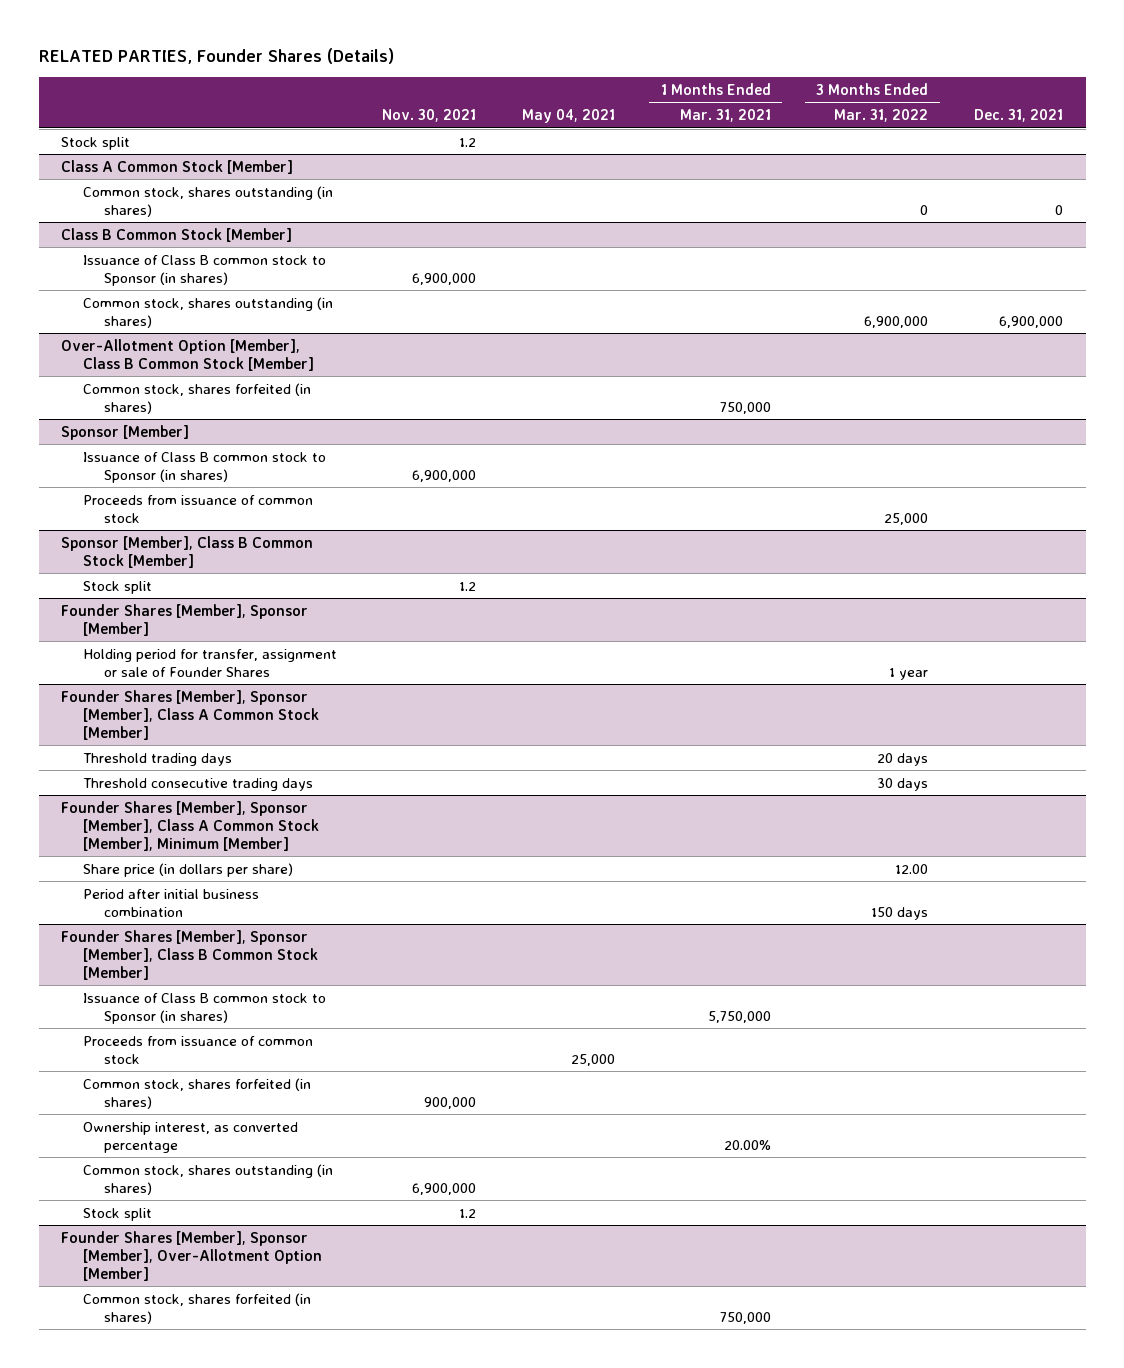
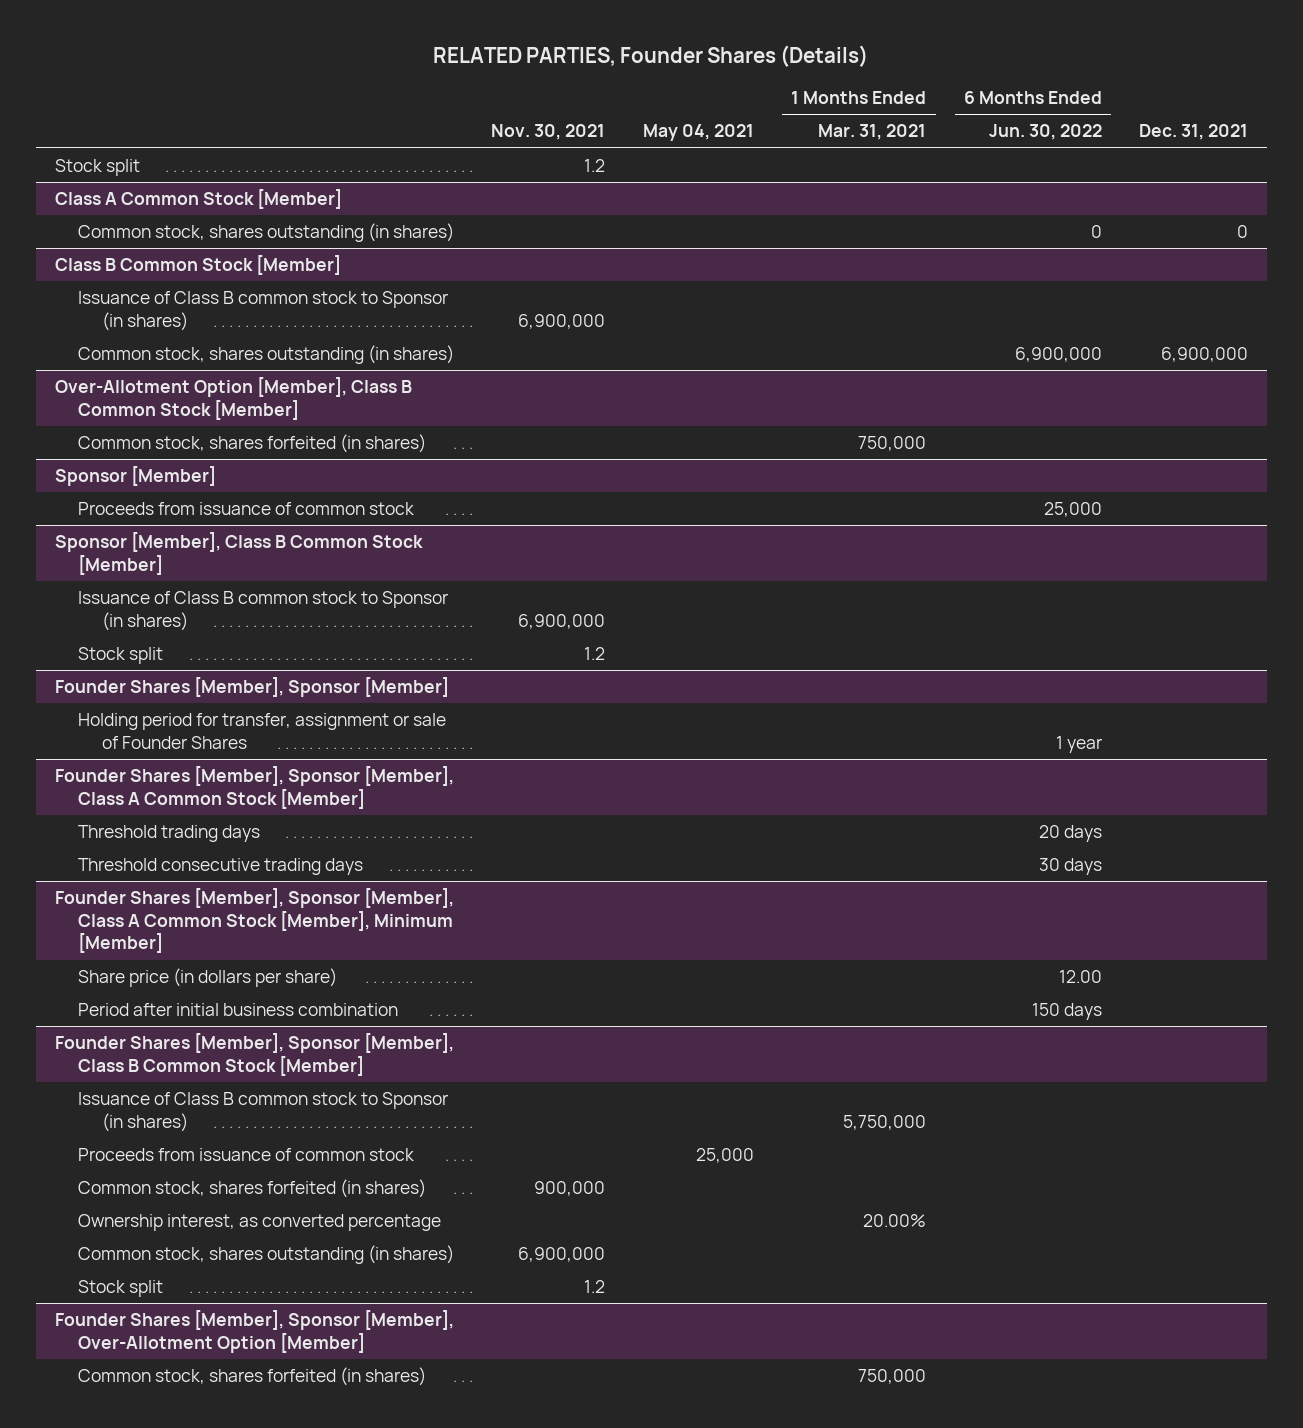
- | Nov. 30, 2021 | May 04, 2021 | 1 Months Ended Mar. 31, 2021 | 3 Months Ended Mar. 31, 2022 | Dec. 31, 2021
+ | Nov. 30, 2021 | May 04, 2021 | 1 Months Ended Mar. 31, 2021 | 6 Months Ended Jun. 30, 2022 | Dec. 31, 2021
@ Sponsor [Member]
- Issuance of Class B common stock to Sponsor (in shares) | 6,900,000 | | | |
@ Sponsor [Member], Class B Common Stock [Member]
+ Issuance of Class B common stock to Sponsor (in shares) | 6,900,000 | | | |

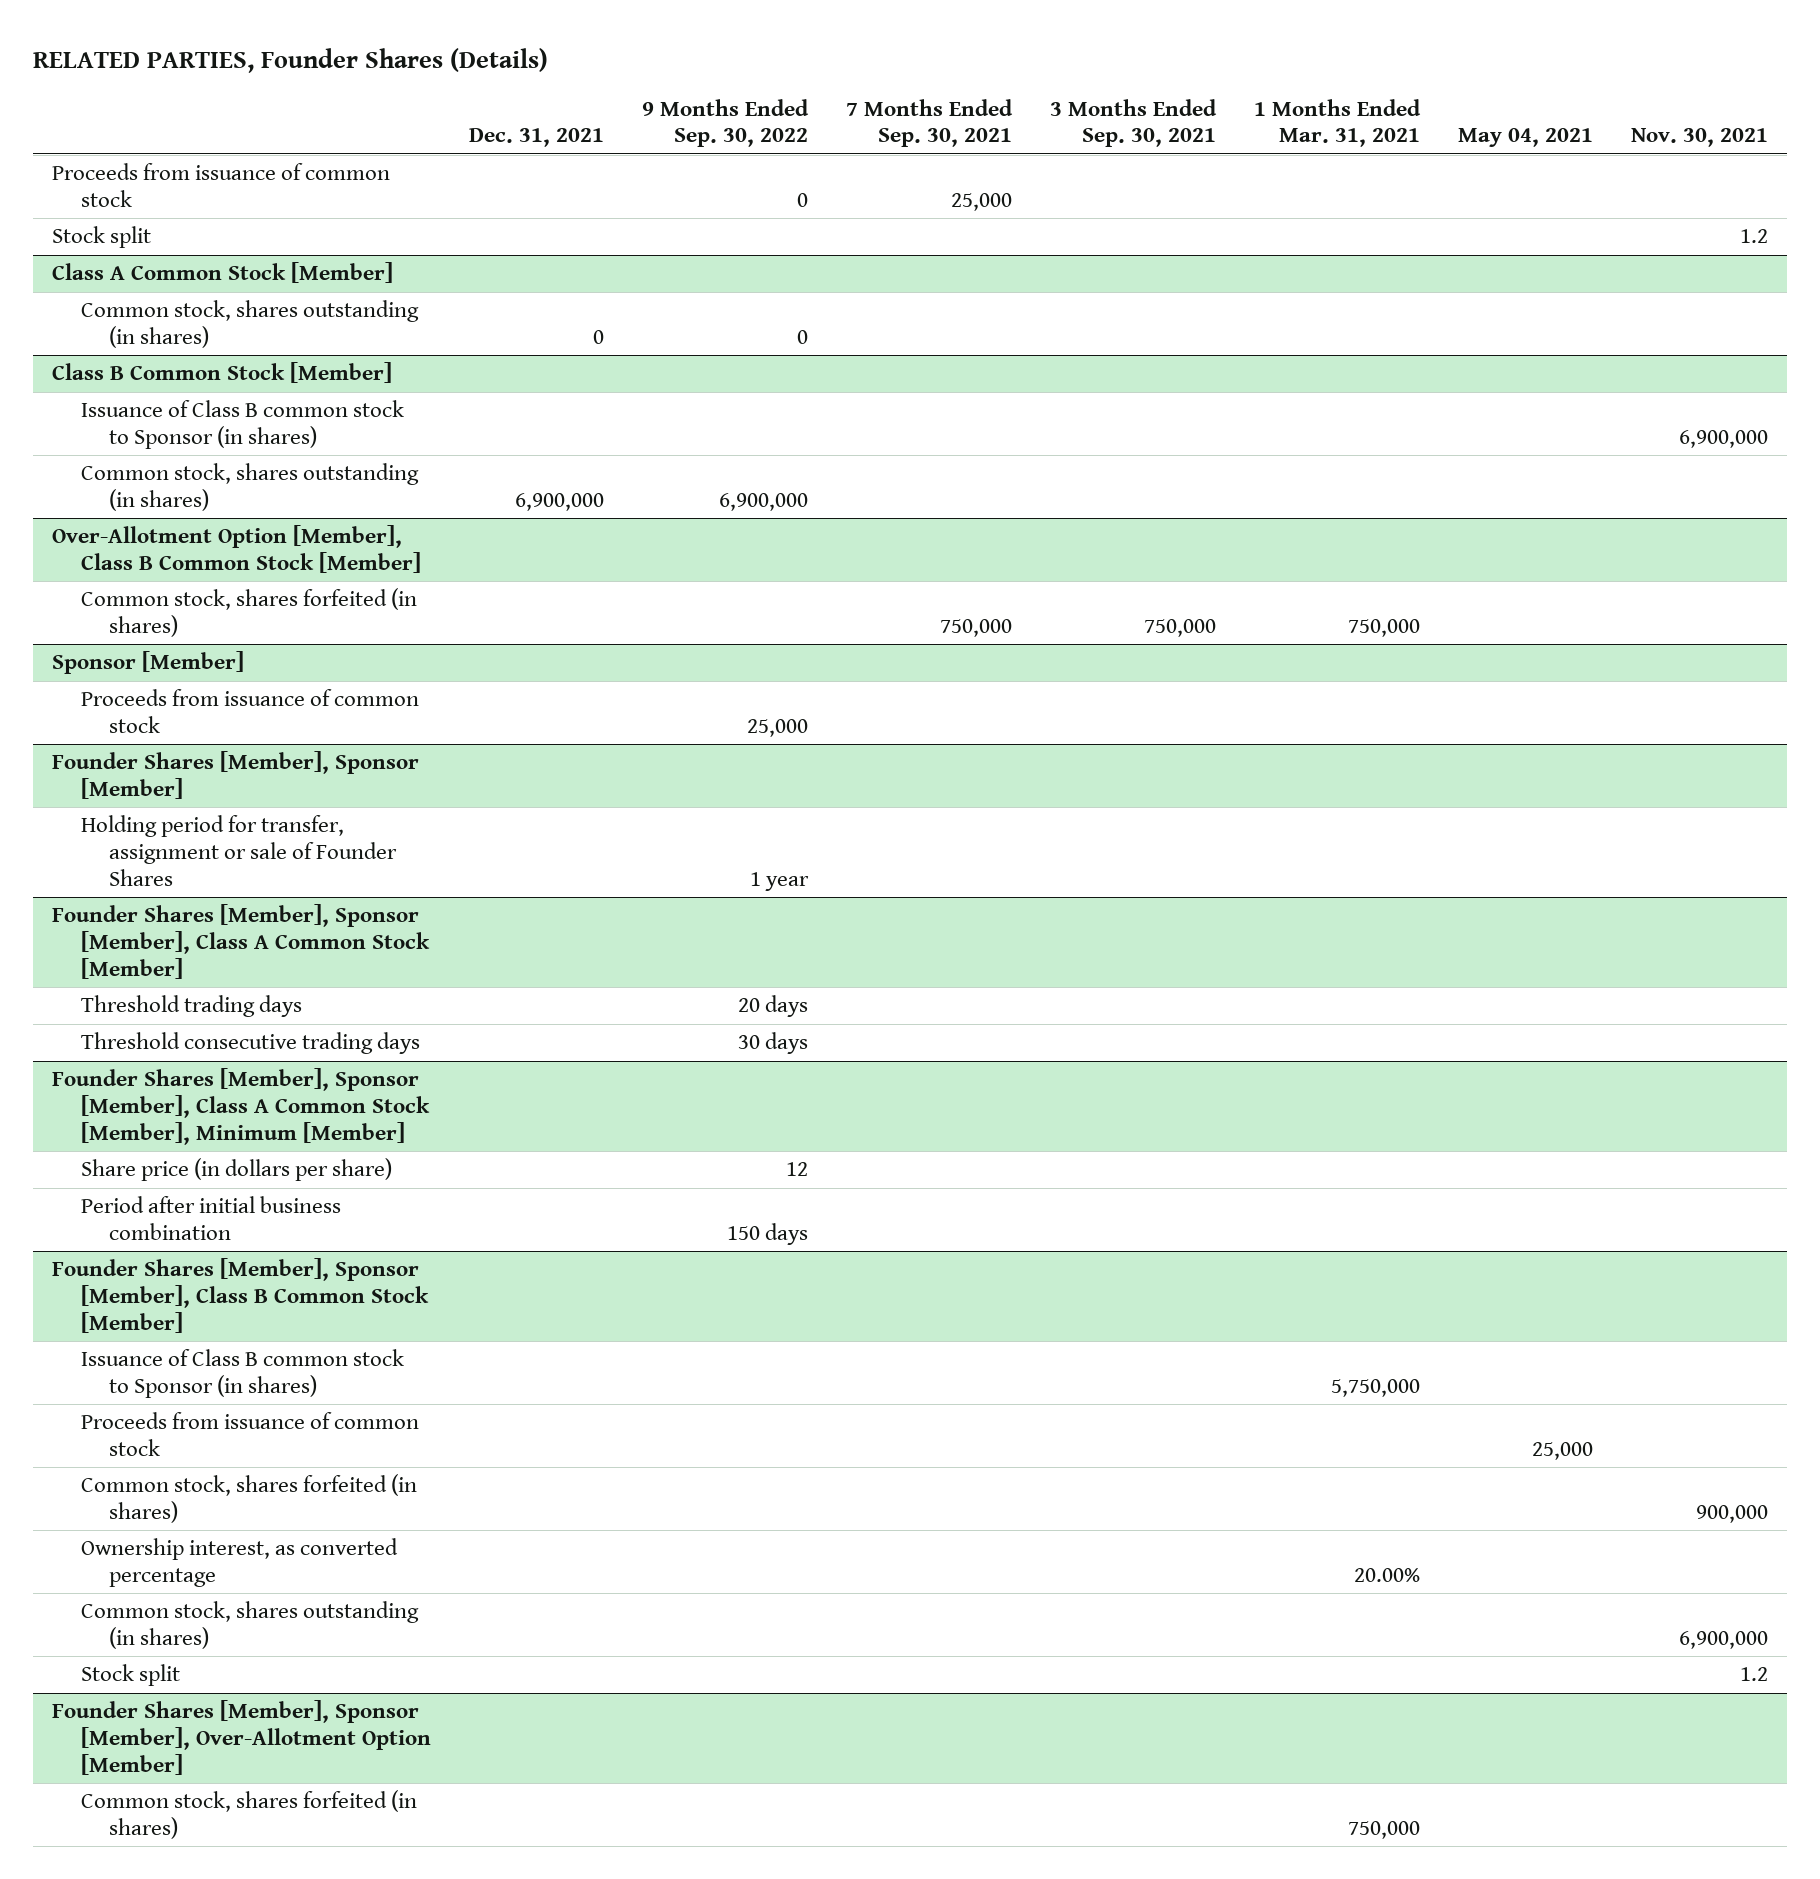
- | Nov. 30, 2021 | May 04, 2021 | 1 Months Ended Mar. 31, 2021 | 6 Months Ended Jun. 30, 2022 | Dec. 31, 2021
+ | Dec. 31, 2021 | 9 Months Ended Sep. 30, 2022 | 7 Months Ended Sep. 30, 2021 | 3 Months Ended Sep. 30, 2021 | 1 Months Ended Mar. 31, 2021 | May 04, 2021 | Nov. 30, 2021
+ Proceeds from issuance of common stock | | 0 | 25,000 | | | |
- Sponsor [Member], Class B Common Stock [Member]
- Issuance of Class B common stock to Sponsor (in shares) | 6,900,000 | | | |
- Stock split | 1.2 | | | |

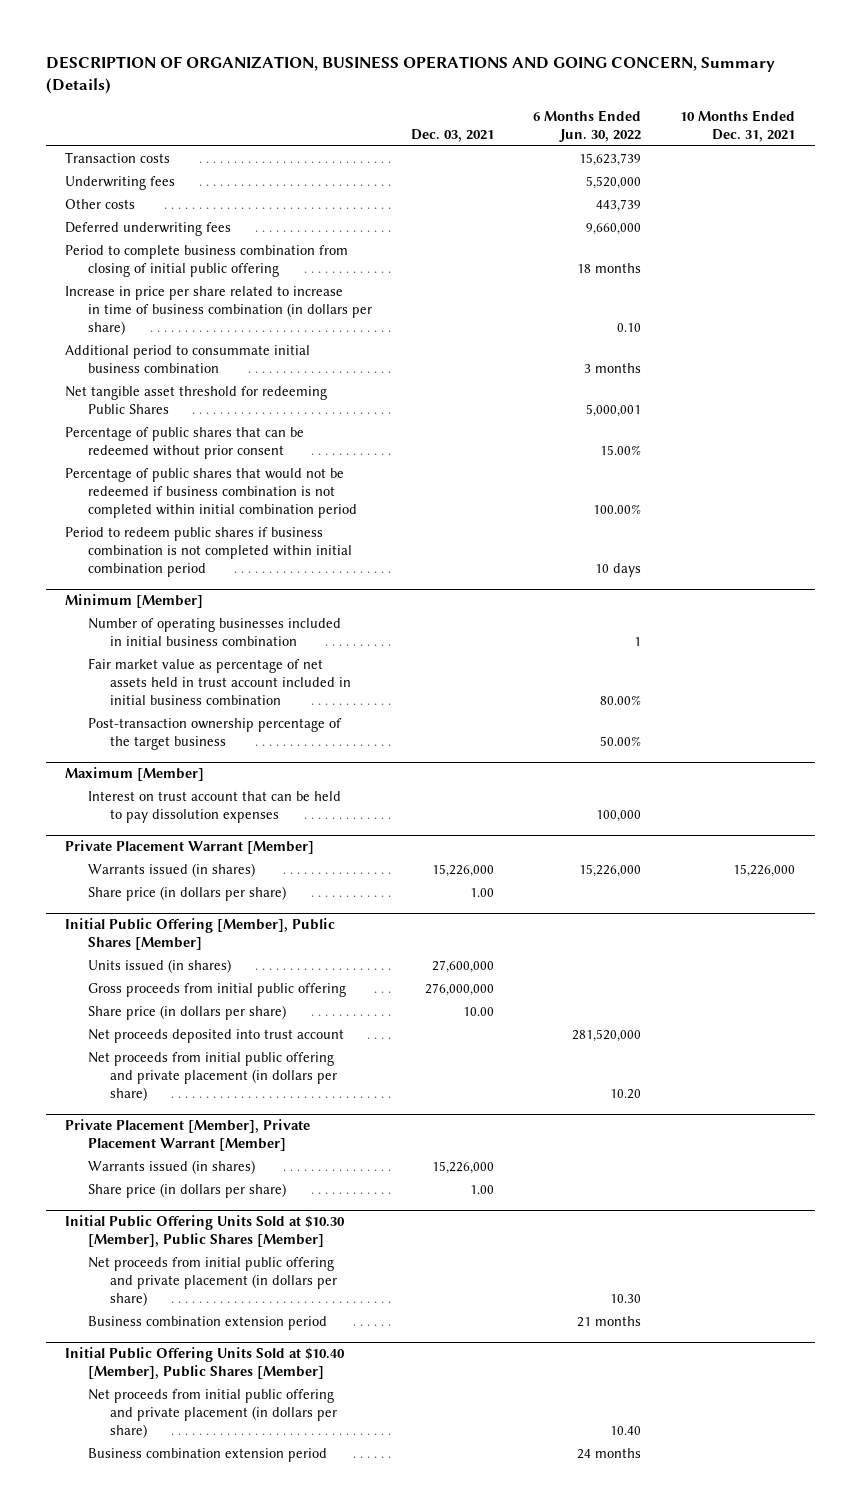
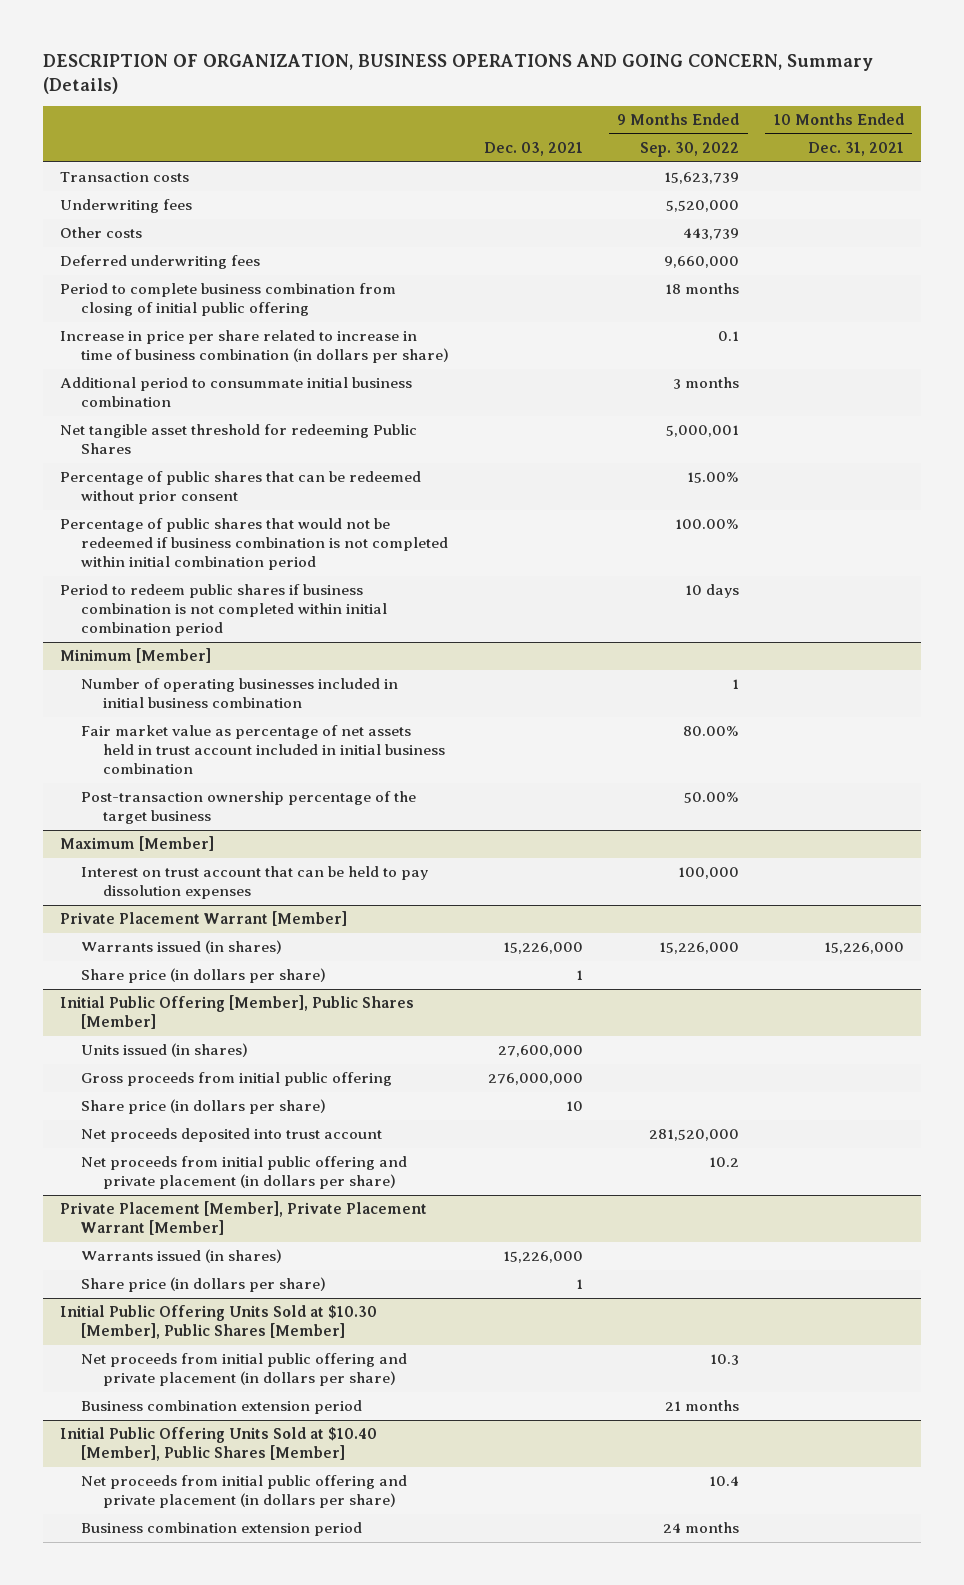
- | Dec. 03, 2021 | 6 Months Ended Jun. 30, 2022 | 10 Months Ended Dec. 31, 2021
+ | Dec. 03, 2021 | 9 Months Ended Sep. 30, 2022 | 10 Months Ended Dec. 31, 2021
@ Private Placement Warrant [Member]
- Share price (in dollars per share) | 1.00 | |
+ Share price (in dollars per share) | 1 | |
@ Initial Public Offering [Member], Public Shares [Member]
- Share price (in dollars per share) | 10.00 | |
+ Share price (in dollars per share) | 10 | |
@ Private Placement [Member], Private Placement Warrant [Member]
- Share price (in dollars per share) | 1.00 | |
+ Share price (in dollars per share) | 1 | |

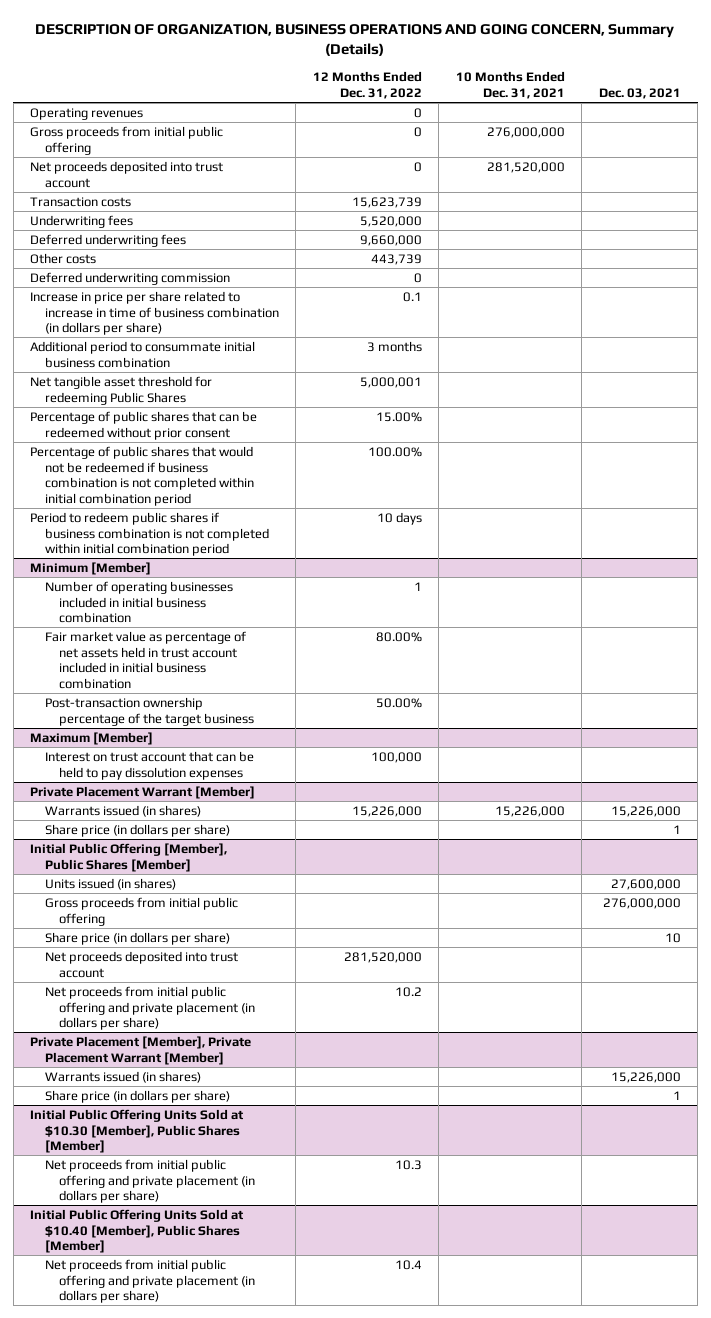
- | Dec. 03, 2021 | 9 Months Ended Sep. 30, 2022 | 10 Months Ended Dec. 31, 2021
+ | 12 Months Ended Dec. 31, 2022 | 10 Months Ended Dec. 31, 2021 | Dec. 03, 2021
+ Operating revenues | 0 | |
+ Gross proceeds from initial public offering | 0 | 276,000,000 |
+ Net proceeds deposited into trust account | 0 | 281,520,000 |
- Period to complete business combination from closing of initial public offering | | 18 months |
moved down: Other costs | 443,739 | |
+ Deferred underwriting commission | 0 | |
@ Initial Public Offering Units Sold at $10.30 [Member], Public Shares [Member]
- Business combination extension period | | 21 months |
@ Initial Public Offering Units Sold at $10.40 [Member], Public Shares [Member]
- Business combination extension period | | 24 months |

